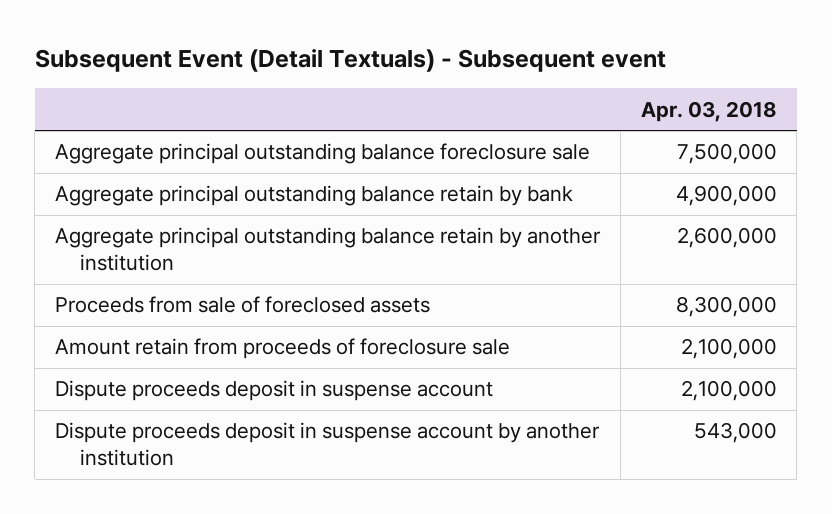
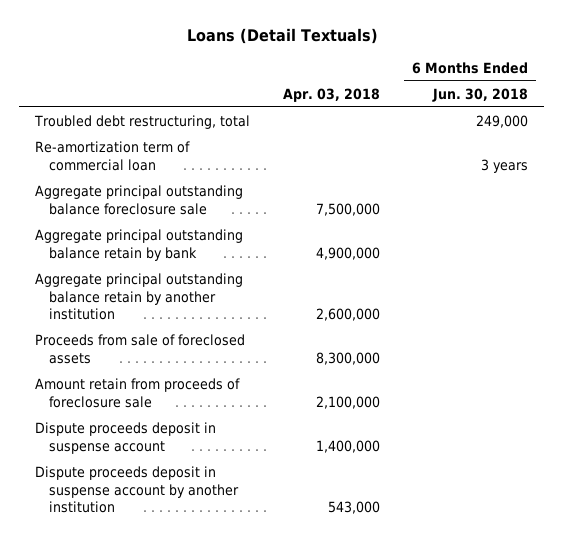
- Subsequent Event (Detail Textuals) - Subsequent event
+ Loans (Detail Textuals)
- | Apr. 03, 2018
+ | Apr. 03, 2018 | 6 Months Ended Jun. 30, 2018
+ Troubled debt restructuring, total | | 249,000
+ Re-amortization term of commercial loan | | 3 years
- Dispute proceeds deposit in suspense account | 2,100,000
+ Dispute proceeds deposit in suspense account | 1,400,000 |

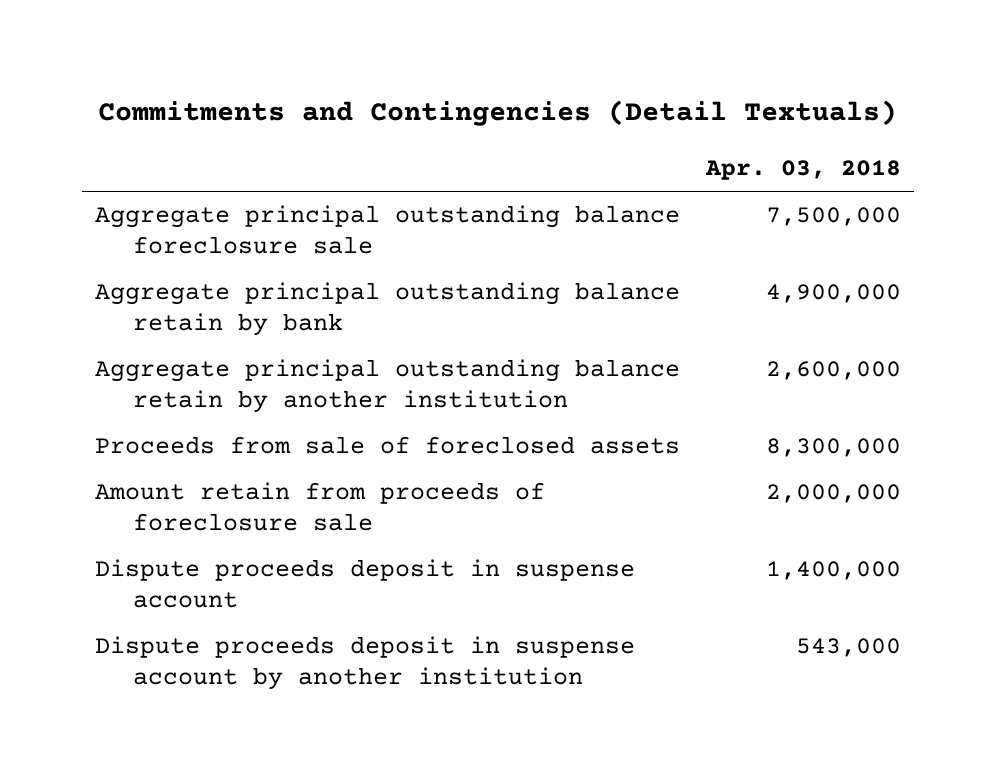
- Loans (Detail Textuals)
+ Commitments and Contingencies (Detail Textuals)
- | Apr. 03, 2018 | 6 Months Ended Jun. 30, 2018
+ | Apr. 03, 2018
- Troubled debt restructuring, total | | 249,000
- Re-amortization term of commercial loan | | 3 years
- Amount retain from proceeds of foreclosure sale | 2,100,000 |
+ Amount retain from proceeds of foreclosure sale | 2,000,000

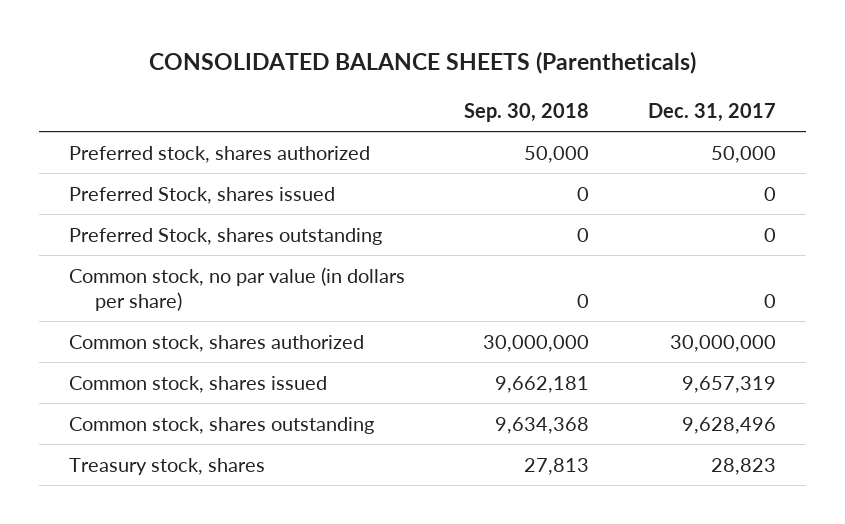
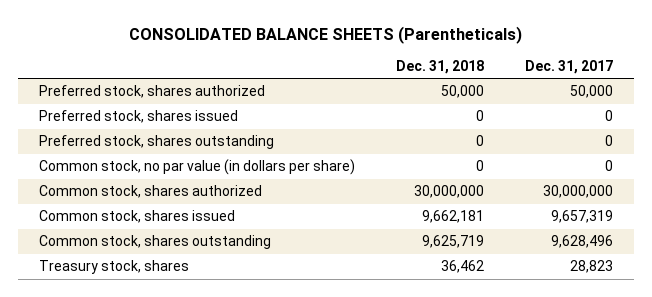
- | Sep. 30, 2018 | Dec. 31, 2017
+ | Dec. 31, 2018 | Dec. 31, 2017
- Preferred Stock, shares issued | 0 | 0
- Preferred Stock, shares outstanding | 0 | 0
+ Preferred stock, shares issued | 0 | 0
+ Preferred stock, shares outstanding | 0 | 0

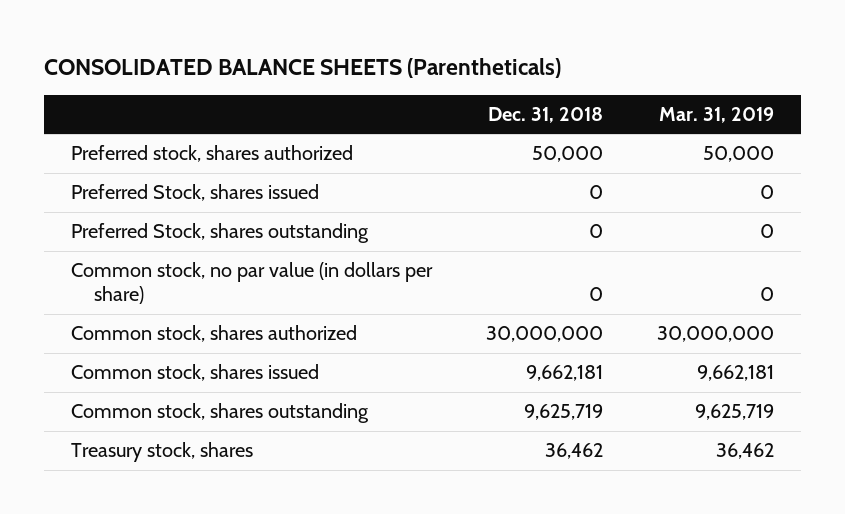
- | Dec. 31, 2018 | Dec. 31, 2017
+ | Dec. 31, 2018 | Mar. 31, 2019
- Preferred stock, shares issued | 0 | 0
- Preferred stock, shares outstanding | 0 | 0
+ Preferred Stock, shares issued | 0 | 0
+ Preferred Stock, shares outstanding | 0 | 0

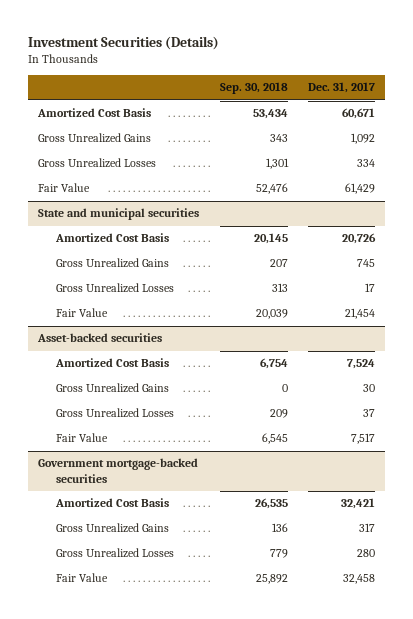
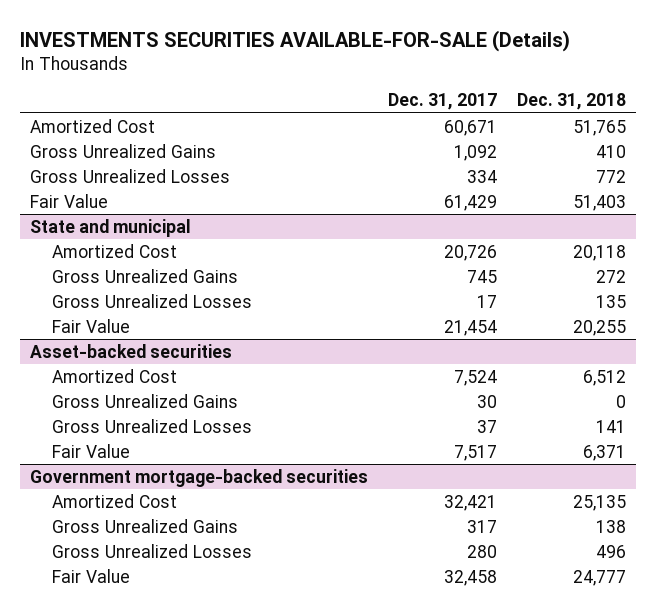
- Investment Securities (Details)
+ INVESTMENTS SECURITIES AVAILABLE-FOR-SALE (Details)
- | Sep. 30, 2018 | Dec. 31, 2017
+ | Dec. 31, 2017 | Dec. 31, 2018
- Amortized Cost Basis | 53,434 | 60,671
+ Amortized Cost | 60,671 | 51,765
- State and municipal securities
- Amortized Cost Basis | 20,145 | 20,726
+ State and municipal
+ Amortized Cost | 20,726 | 20,118
@ Asset-backed securities
- Amortized Cost Basis | 6,754 | 7,524
+ Amortized Cost | 7,524 | 6,512
@ Government mortgage-backed securities
- Amortized Cost Basis | 26,535 | 32,421
+ Amortized Cost | 32,421 | 25,135

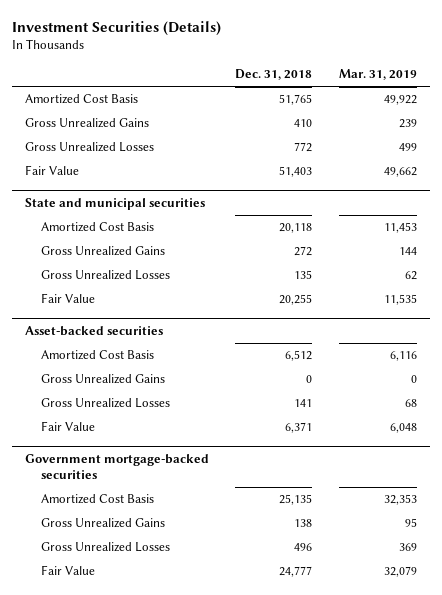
- INVESTMENTS SECURITIES AVAILABLE-FOR-SALE (Details)
+ Investment Securities (Details)
- | Dec. 31, 2017 | Dec. 31, 2018
+ | Dec. 31, 2018 | Mar. 31, 2019
- Amortized Cost | 60,671 | 51,765
+ Amortized Cost Basis | 51,765 | 49,922
- State and municipal
- Amortized Cost | 20,726 | 20,118
+ State and municipal securities
+ Amortized Cost Basis | 20,118 | 11,453
@ Asset-backed securities
- Amortized Cost | 7,524 | 6,512
+ Amortized Cost Basis | 6,512 | 6,116
@ Government mortgage-backed securities
- Amortized Cost | 32,421 | 25,135
+ Amortized Cost Basis | 25,135 | 32,353

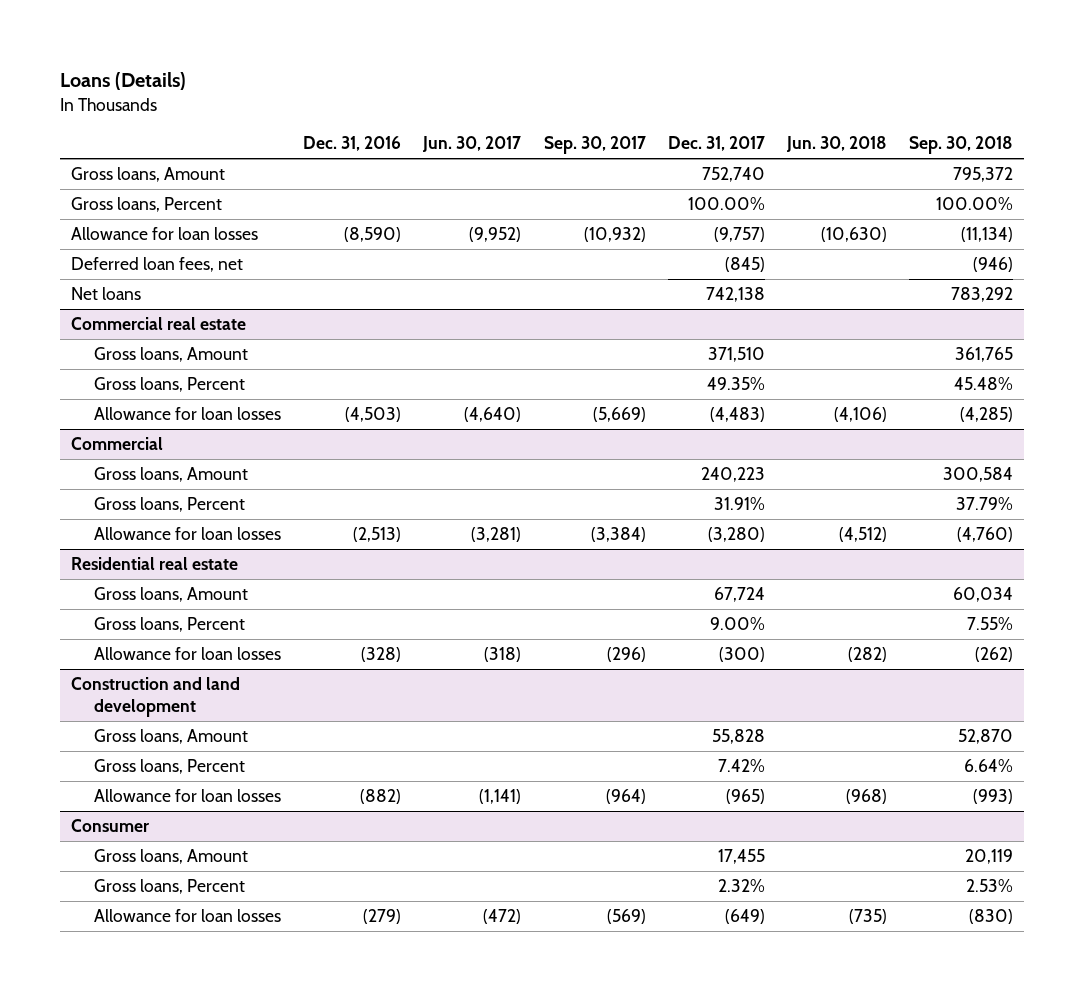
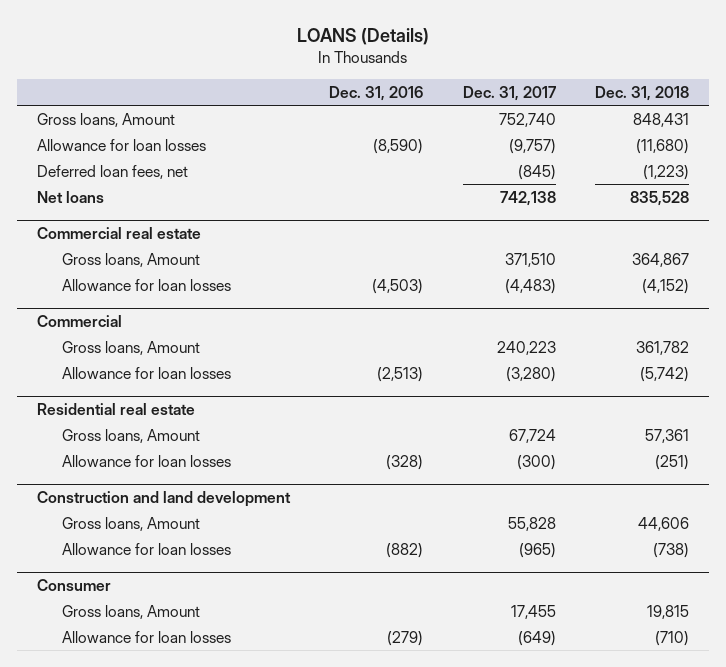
- Loans (Details)
+ LOANS (Details)
- | Dec. 31, 2016 | Jun. 30, 2017 | Sep. 30, 2017 | Dec. 31, 2017 | Jun. 30, 2018 | Sep. 30, 2018
+ | Dec. 31, 2016 | Dec. 31, 2017 | Dec. 31, 2018
- Gross loans, Percent | | | | 100.00% | | 100.00%
@ Commercial real estate
- Gross loans, Percent | | | | 49.35% | | 45.48%
@ Commercial
- Gross loans, Percent | | | | 31.91% | | 37.79%
@ Residential real estate
- Gross loans, Percent | | | | 9.00% | | 7.55%
@ Construction and land development
- Gross loans, Percent | | | | 7.42% | | 6.64%
@ Consumer
- Gross loans, Percent | | | | 2.32% | | 2.53%

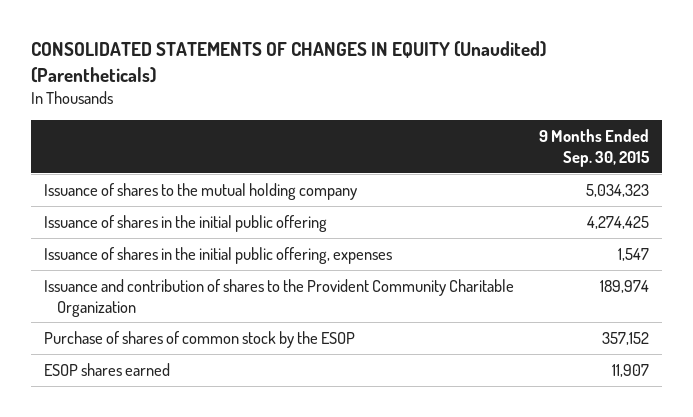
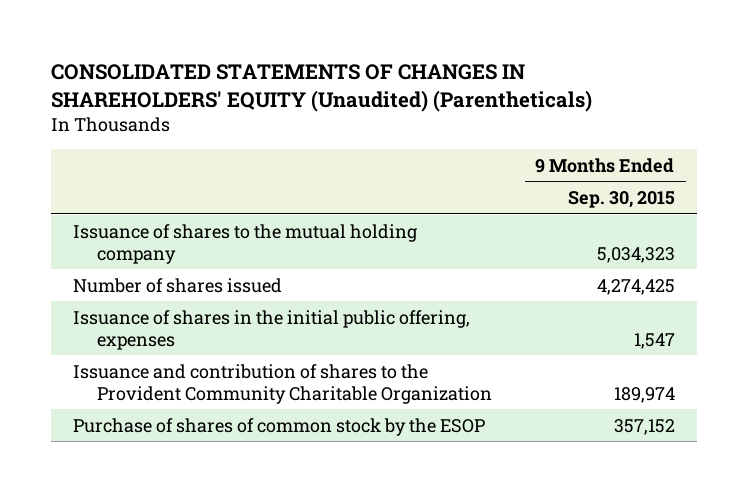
- CONSOLIDATED STATEMENTS OF CHANGES IN EQUITY (Unaudited) (Parentheticals)
+ CONSOLIDATED STATEMENTS OF CHANGES IN SHAREHOLDERS' EQUITY (Unaudited) (Parentheticals)
- Issuance of shares in the initial public offering | 4,274,425
+ Number of shares issued | 4,274,425
- ESOP shares earned | 11,907

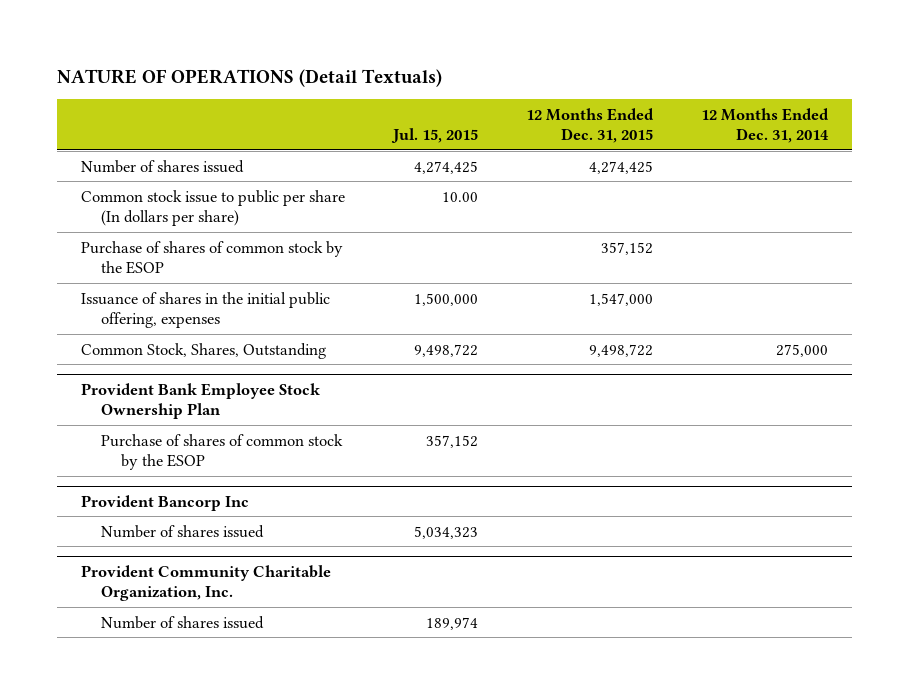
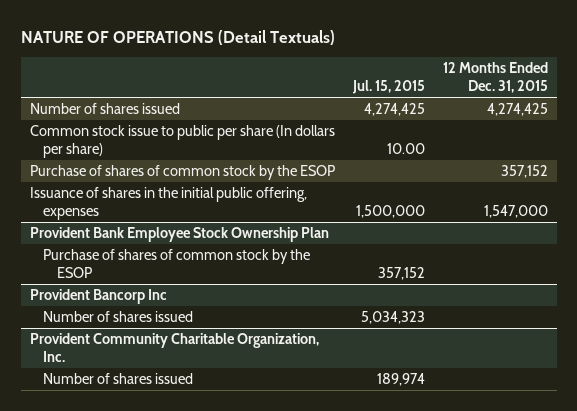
- | Jul. 15, 2015 | 12 Months Ended Dec. 31, 2015 | 12 Months Ended Dec. 31, 2014
+ | Jul. 15, 2015 | 12 Months Ended Dec. 31, 2015
- Common Stock, Shares, Outstanding | 9,498,722 | 9,498,722 | 275,000

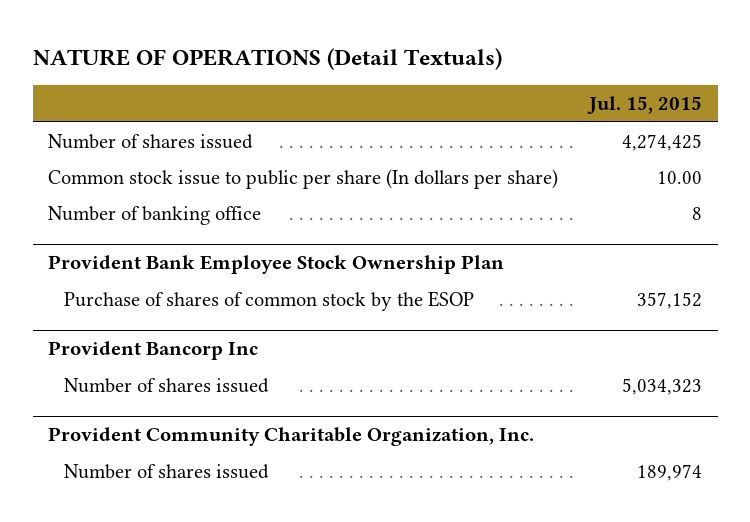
- | Jul. 15, 2015 | 12 Months Ended Dec. 31, 2015
+ | Jul. 15, 2015
- Purchase of shares of common stock by the ESOP | | 357,152
- Issuance of shares in the initial public offering, expenses | 1,500,000 | 1,547,000
+ Number of banking office | 8

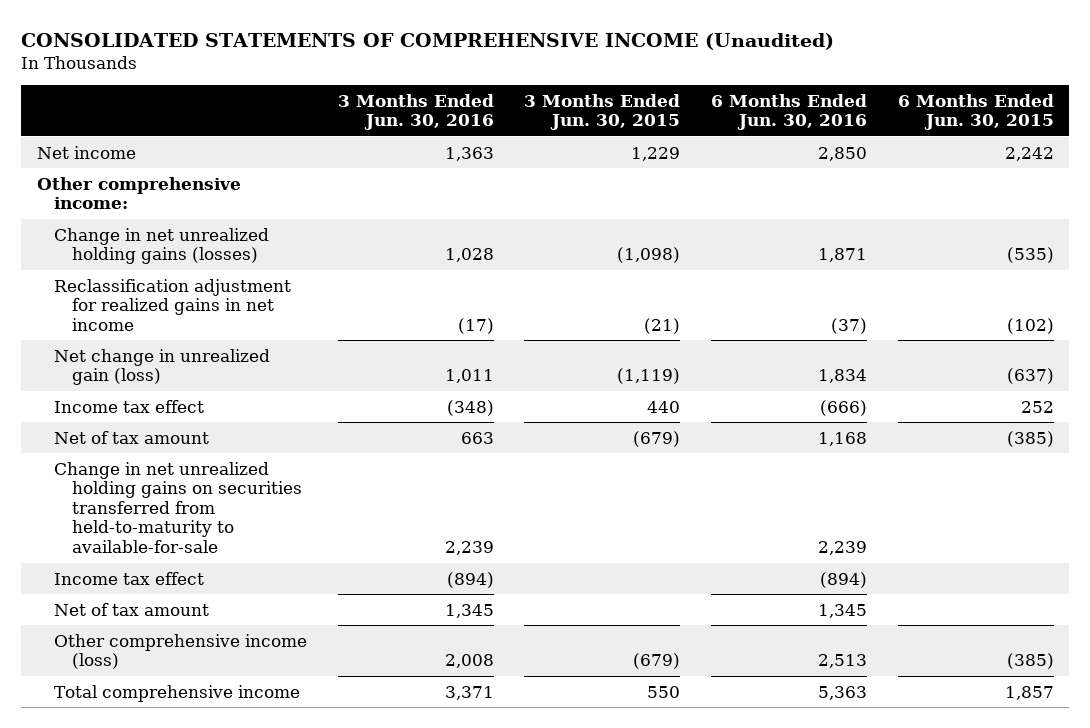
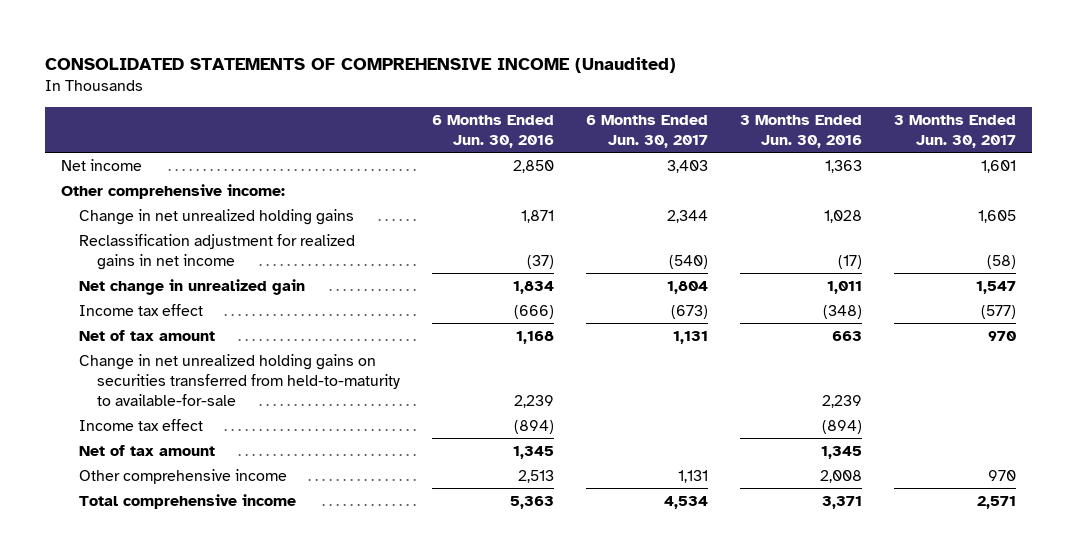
- | 3 Months Ended Jun. 30, 2016 | 3 Months Ended Jun. 30, 2015 | 6 Months Ended Jun. 30, 2016 | 6 Months Ended Jun. 30, 2015
+ | 6 Months Ended Jun. 30, 2016 | 6 Months Ended Jun. 30, 2017 | 3 Months Ended Jun. 30, 2016 | 3 Months Ended Jun. 30, 2017
- Change in net unrealized holding gains (losses) | 1,028 | (1,098) | 1,871 | (535)
+ Change in net unrealized holding gains | 1,871 | 2,344 | 1,028 | 1,605
- Net change in unrealized gain (loss) | 1,011 | (1,119) | 1,834 | (637)
+ Net change in unrealized gain | 1,834 | 1,804 | 1,011 | 1,547
- Other comprehensive income (loss) | 2,008 | (679) | 2,513 | (385)
+ Other comprehensive income | 2,513 | 1,131 | 2,008 | 970

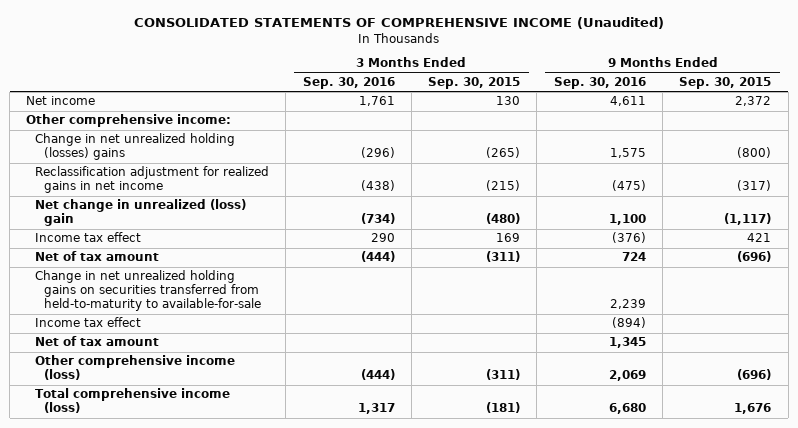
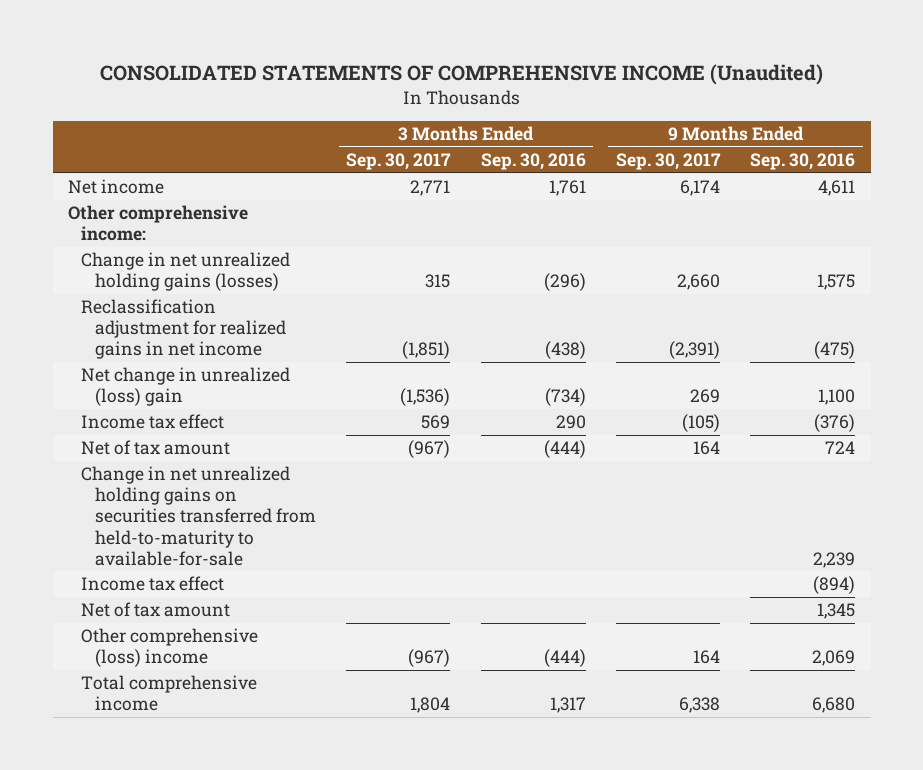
- | 3 Months Ended Sep. 30, 2016 | 3 Months Ended Sep. 30, 2015 | 9 Months Ended Sep. 30, 2016 | 9 Months Ended Sep. 30, 2015
+ | 3 Months Ended Sep. 30, 2017 | 3 Months Ended Sep. 30, 2016 | 9 Months Ended Sep. 30, 2017 | 9 Months Ended Sep. 30, 2016
- Change in net unrealized holding (losses) gains | (296) | (265) | 1,575 | (800)
+ Change in net unrealized holding gains (losses) | 315 | (296) | 2,660 | 1,575
- Other comprehensive income (loss) | (444) | (311) | 2,069 | (696)
- Total comprehensive income (loss) | 1,317 | (181) | 6,680 | 1,676
+ Other comprehensive (loss) income | (967) | (444) | 164 | 2,069
+ Total comprehensive income | 1,804 | 1,317 | 6,338 | 6,680

